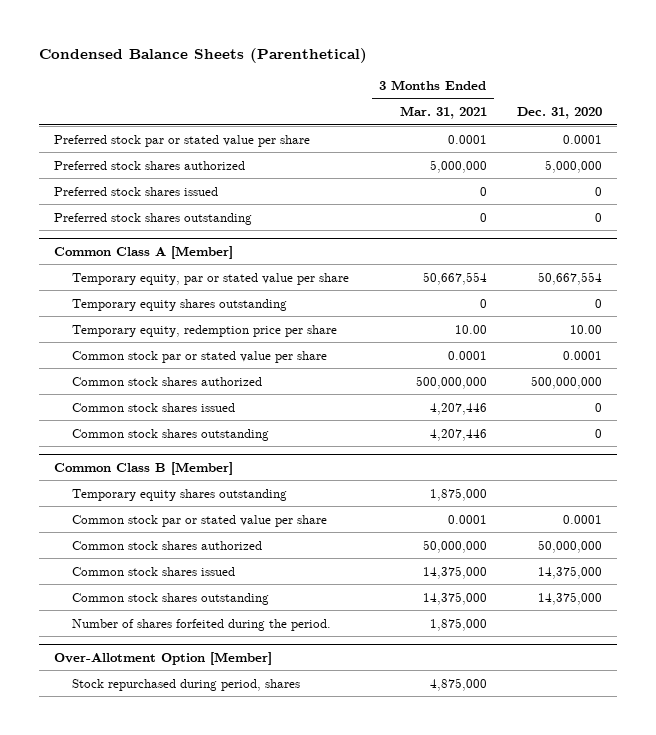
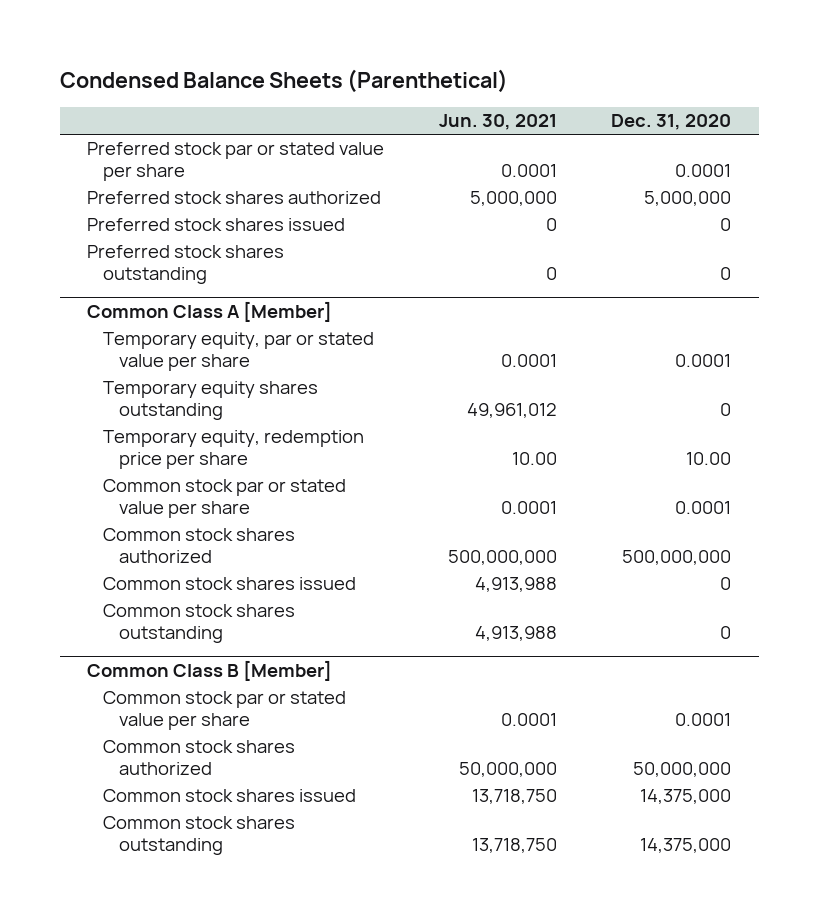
- | 3 Months Ended Mar. 31, 2021 | Dec. 31, 2020
+ | Jun. 30, 2021 | Dec. 31, 2020
@ Common Class A [Member]
- Temporary equity, par or stated value per share | 50,667,554 | 50,667,554
+ Temporary equity, par or stated value per share | 0.0001 | 0.0001
@ Common Class B [Member]
- Temporary equity shares outstanding | 1,875,000 |
- Number of shares forfeited during the period. | 1,875,000 |
- Over-Allotment Option [Member]
- Stock repurchased during period, shares | 4,875,000 |

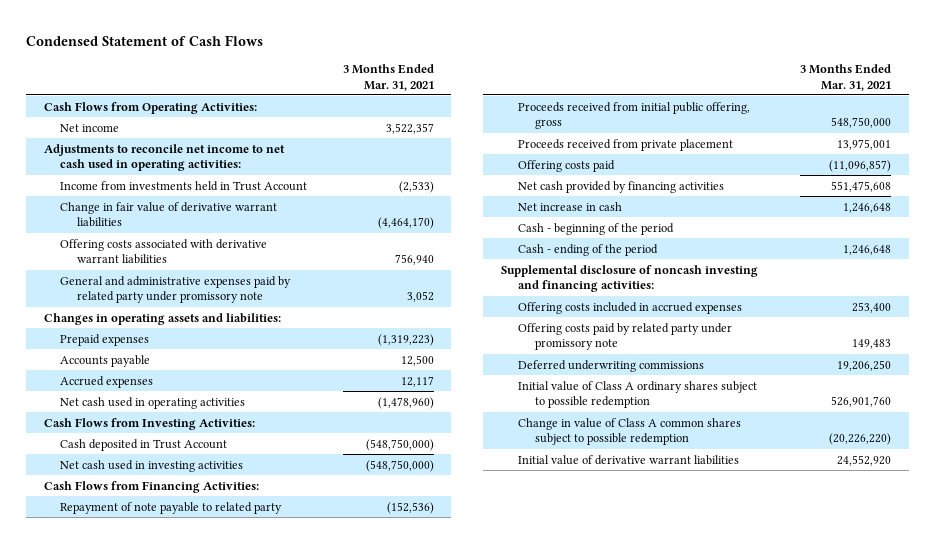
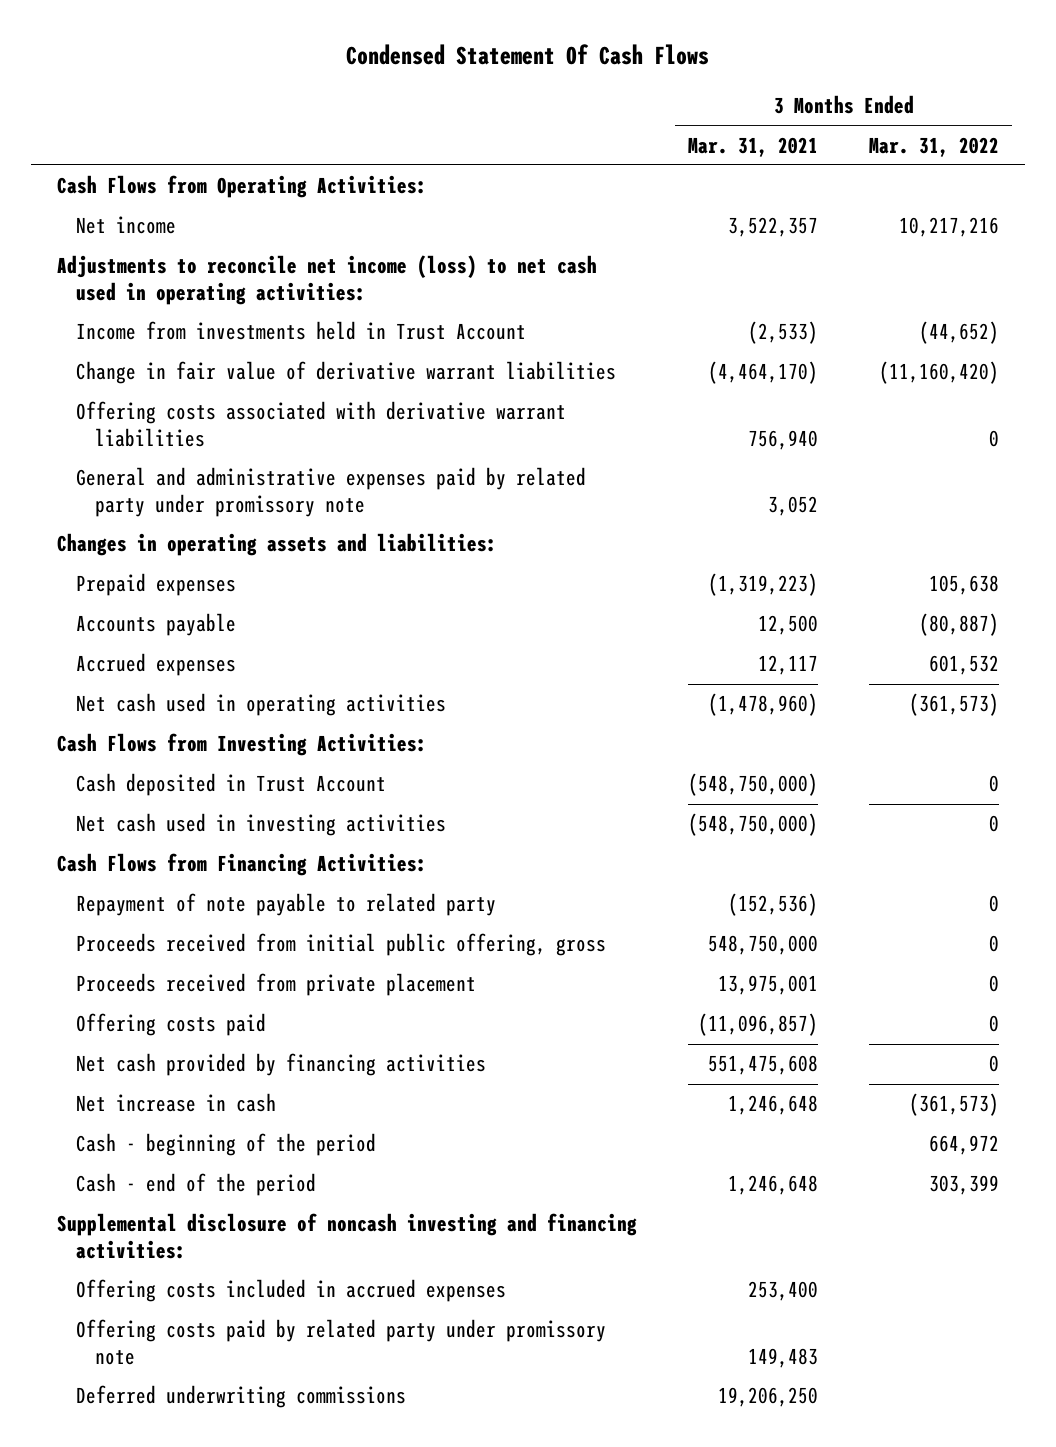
- Condensed Statement of Cash Flows
+ Condensed Statement Of Cash Flows
- | 3 Months Ended Mar. 31, 2021
+ | 3 Months Ended Mar. 31, 2021 | 3 Months Ended Mar. 31, 2022
- Adjustments to reconcile net income to net cash used in operating activities:
+ Adjustments to reconcile net income (loss) to net cash used in operating activities:
- Cash - ending of the period | 1,246,648
+ Cash - end of the period | 1,246,648 | 303,399
- Initial value of Class A ordinary shares subject to possible redemption | 526,901,760
- Change in value of Class A common shares subject to possible redemption | (20,226,220)
- Initial value of derivative warrant liabilities | 24,552,920

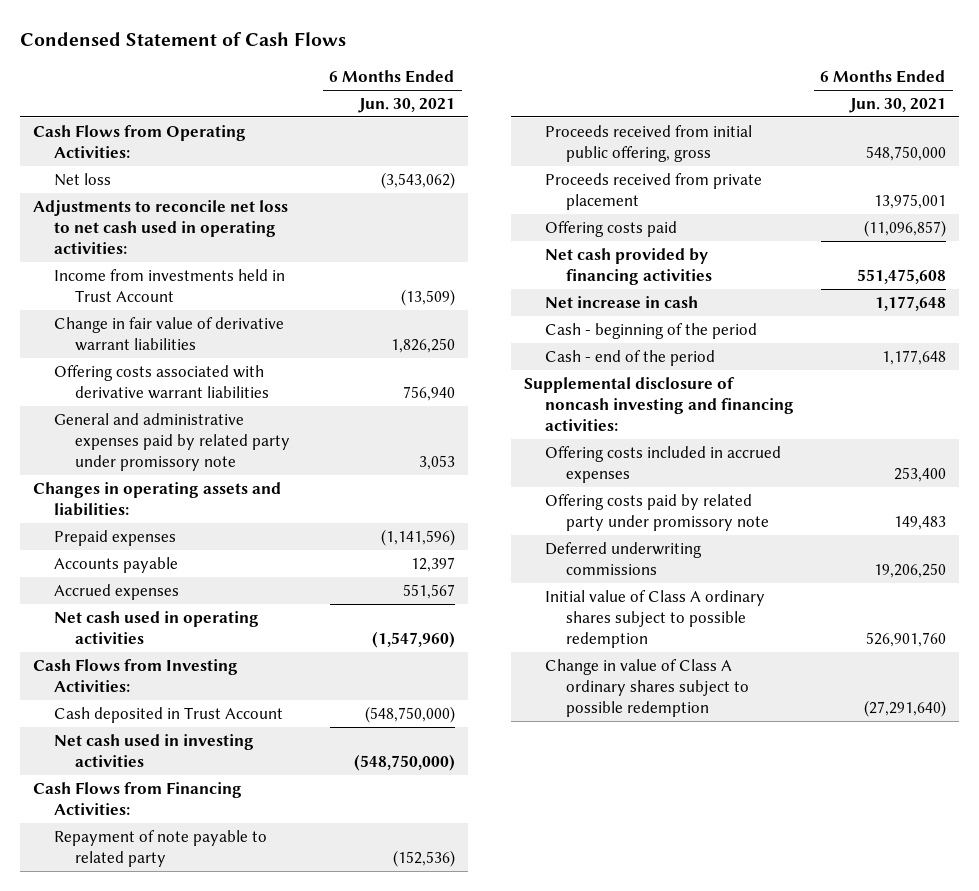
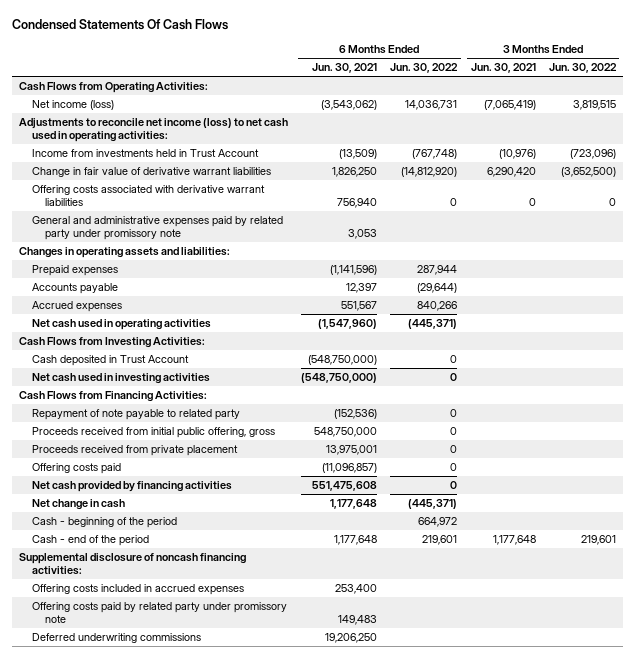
- Condensed Statement of Cash Flows
+ Condensed Statements Of Cash Flows
- | 6 Months Ended Jun. 30, 2021
+ | 6 Months Ended Jun. 30, 2021 | 6 Months Ended Jun. 30, 2022 | 3 Months Ended Jun. 30, 2021 | 3 Months Ended Jun. 30, 2022
- Net loss | (3,543,062)
- Adjustments to reconcile net loss to net cash used in operating activities:
+ Net income (loss) | (3,543,062) | 14,036,731 | (7,065,419) | 3,819,515
+ Adjustments to reconcile net income (loss) to net cash used in operating activities:
- Net increase in cash | 1,177,648
+ Net change in cash | 1,177,648 | (445,371) | |
- Supplemental disclosure of noncash investing and financing activities:
+ Supplemental disclosure of noncash financing activities:
- Initial value of Class A ordinary shares subject to possible redemption | 526,901,760
- Change in value of Class A ordinary shares subject to possible redemption | (27,291,640)

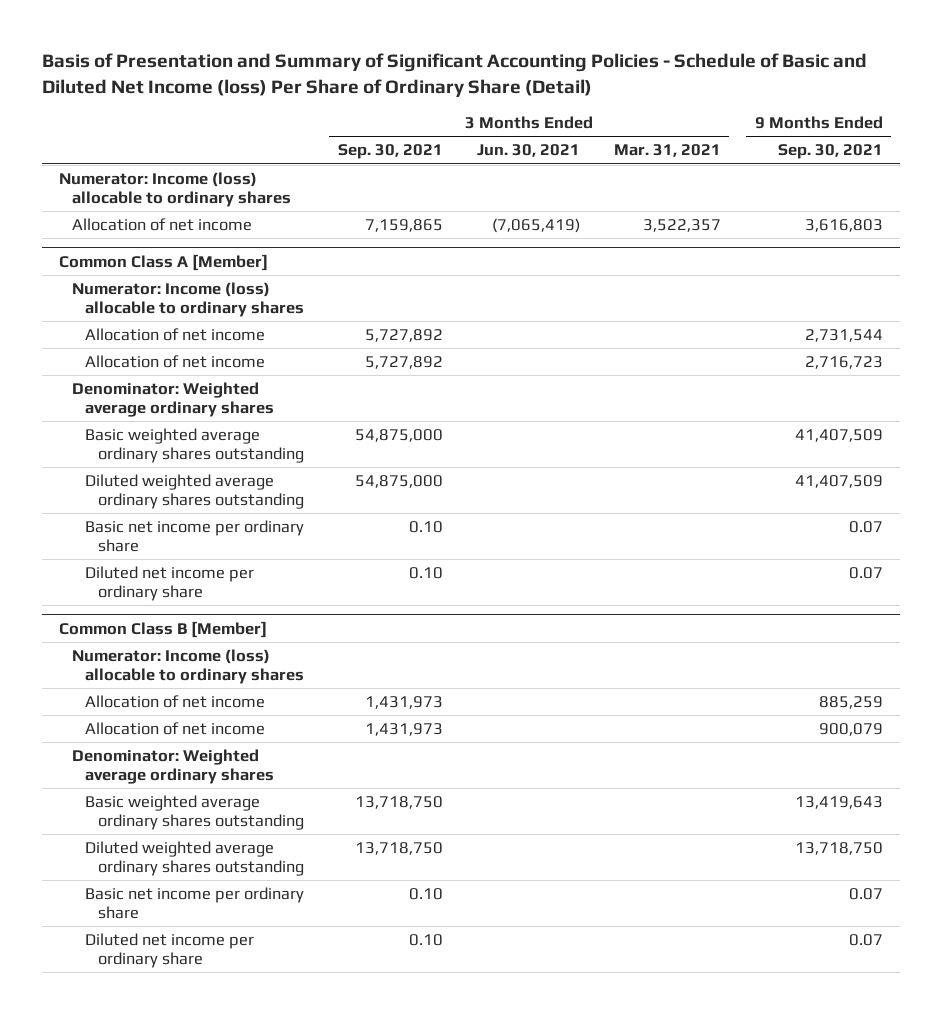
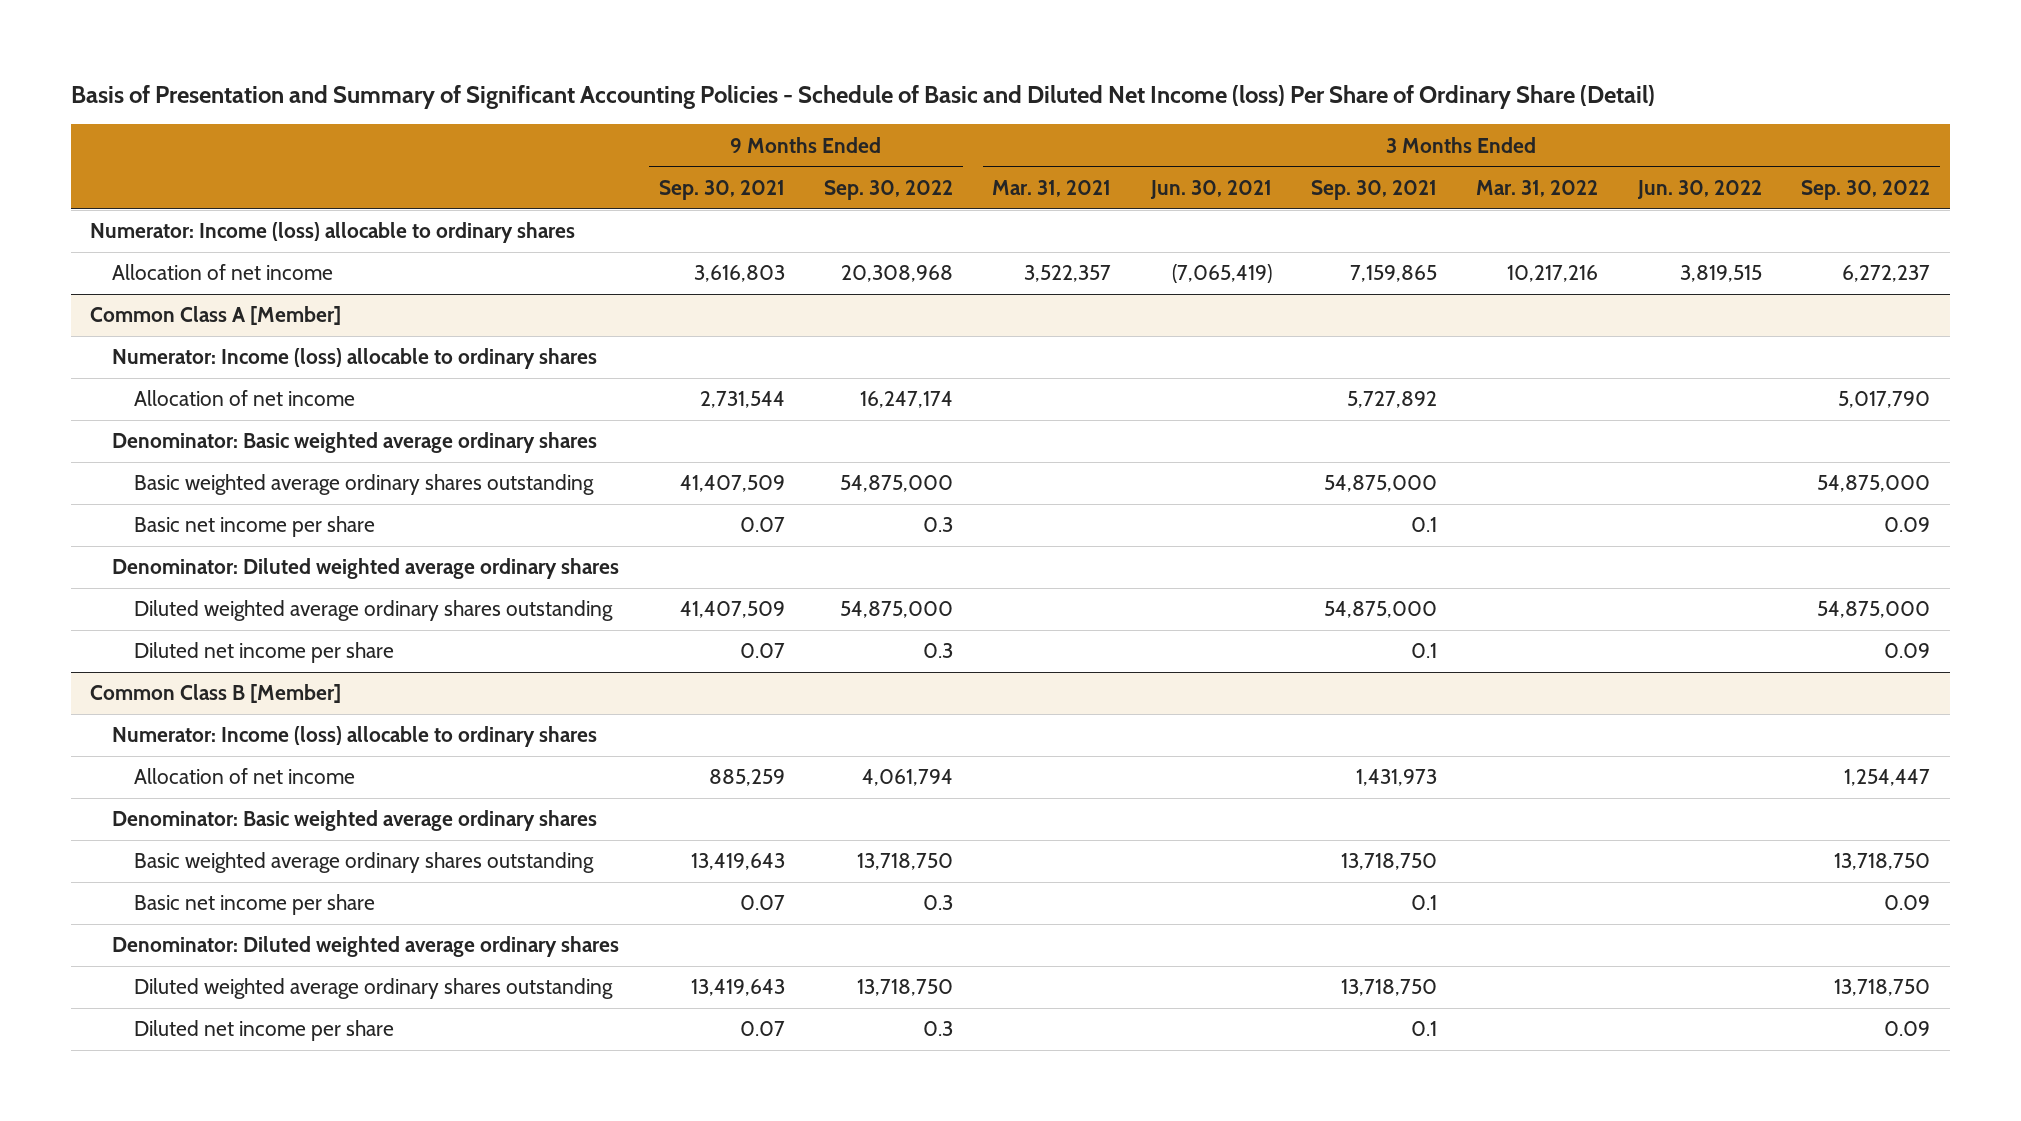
- | 3 Months Ended Sep. 30, 2021 | 3 Months Ended Jun. 30, 2021 | 3 Months Ended Mar. 31, 2021 | 9 Months Ended Sep. 30, 2021
+ | 9 Months Ended Sep. 30, 2021 | 9 Months Ended Sep. 30, 2022 | 3 Months Ended Mar. 31, 2021 | 3 Months Ended Jun. 30, 2021 | 3 Months Ended Sep. 30, 2021 | 3 Months Ended Mar. 31, 2022 | 3 Months Ended Jun. 30, 2022 | 3 Months Ended Sep. 30, 2022
@ Common Class A [Member]
- Allocation of net income | 5,727,892 | | | 2,716,723
- Denominator: Weighted average ordinary shares
+ Denominator: Basic weighted average ordinary shares
+ Basic net income per share | 0.07 | 0.3 | | | 0.1 | | | 0.09
+ Denominator: Diluted weighted average ordinary shares
- Basic net income per ordinary share | 0.10 | | | 0.07
- Diluted net income per ordinary share | 0.10 | | | 0.07
+ Diluted net income per share | 0.07 | 0.3 | | | 0.1 | | | 0.09
@ Common Class B [Member]
- Allocation of net income | 1,431,973 | | | 900,079
- Denominator: Weighted average ordinary shares
+ Denominator: Basic weighted average ordinary shares
- Diluted weighted average ordinary shares outstanding | 13,718,750 | | | 13,718,750
- Basic net income per ordinary share | 0.10 | | | 0.07
- Diluted net income per ordinary share | 0.10 | | | 0.07
+ Basic net income per share | 0.07 | 0.3 | | | 0.1 | | | 0.09
+ Denominator: Diluted weighted average ordinary shares
+ Diluted weighted average ordinary shares outstanding | 13,419,643 | 13,718,750 | | | 13,718,750 | | | 13,718,750
+ Diluted net income per share | 0.07 | 0.3 | | | 0.1 | | | 0.09

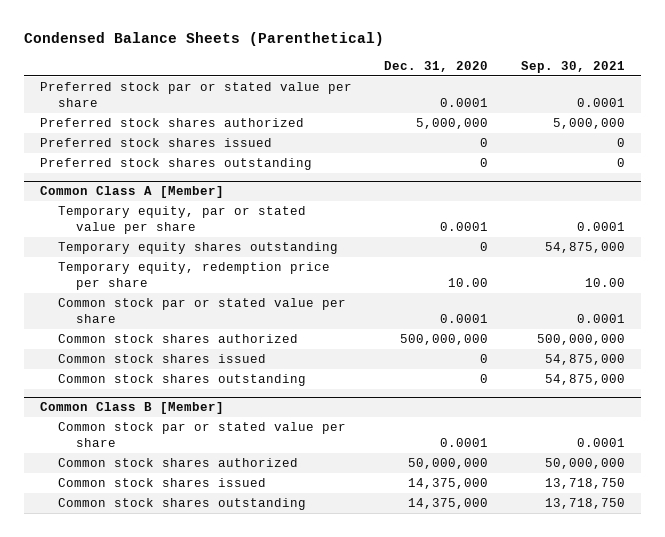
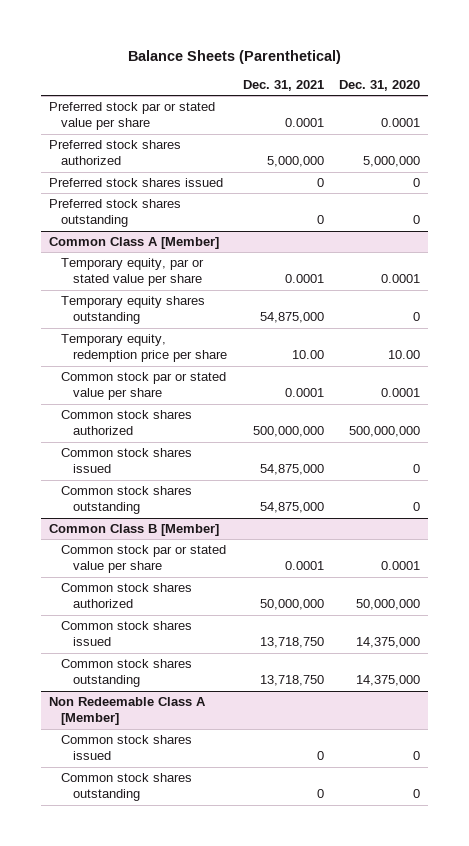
- Condensed Balance Sheets (Parenthetical)
+ Balance Sheets (Parenthetical)
- | Dec. 31, 2020 | Sep. 30, 2021
+ | Dec. 31, 2021 | Dec. 31, 2020
+ Non Redeemable Class A [Member]
+ Common stock shares issued | 0 | 0
+ Common stock shares outstanding | 0 | 0

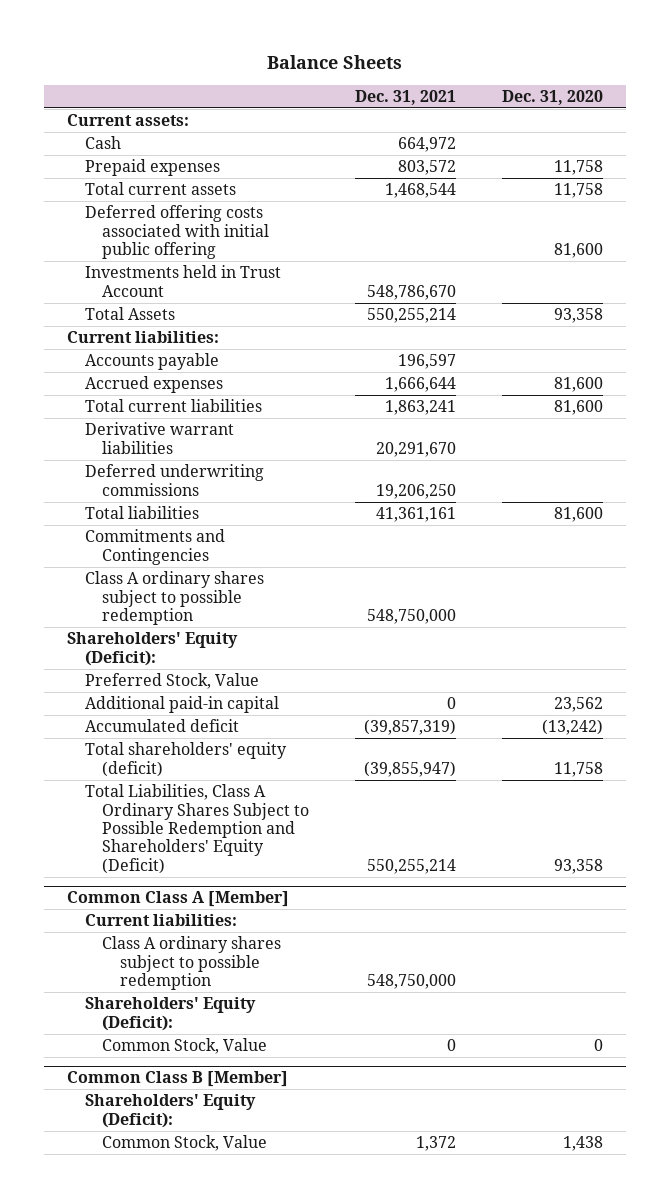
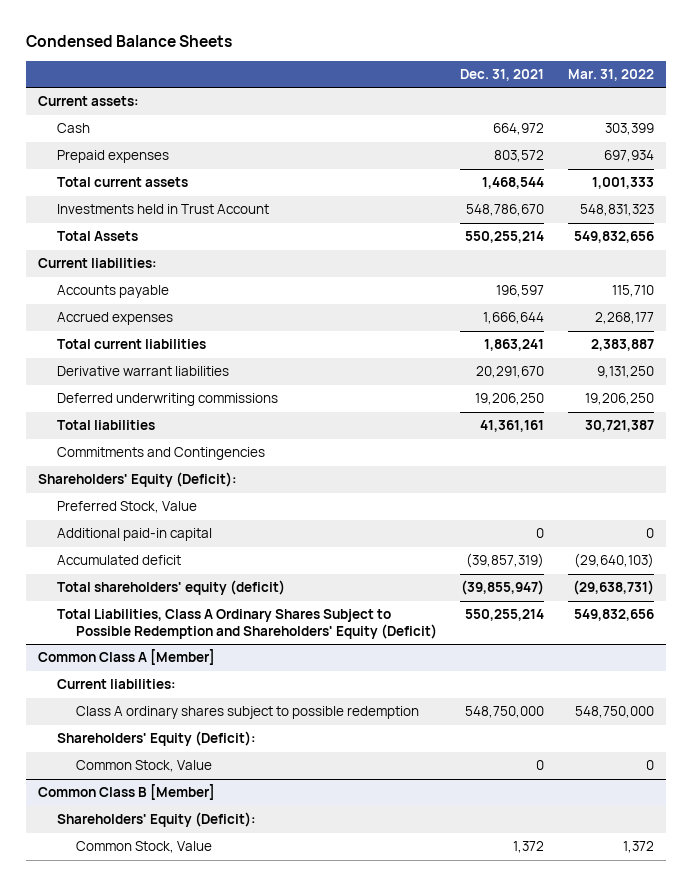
- Balance Sheets
+ Condensed Balance Sheets
- | Dec. 31, 2021 | Dec. 31, 2020
+ | Dec. 31, 2021 | Mar. 31, 2022
- Deferred offering costs associated with initial public offering | | 81,600
- Class A ordinary shares subject to possible redemption | 548,750,000 |

